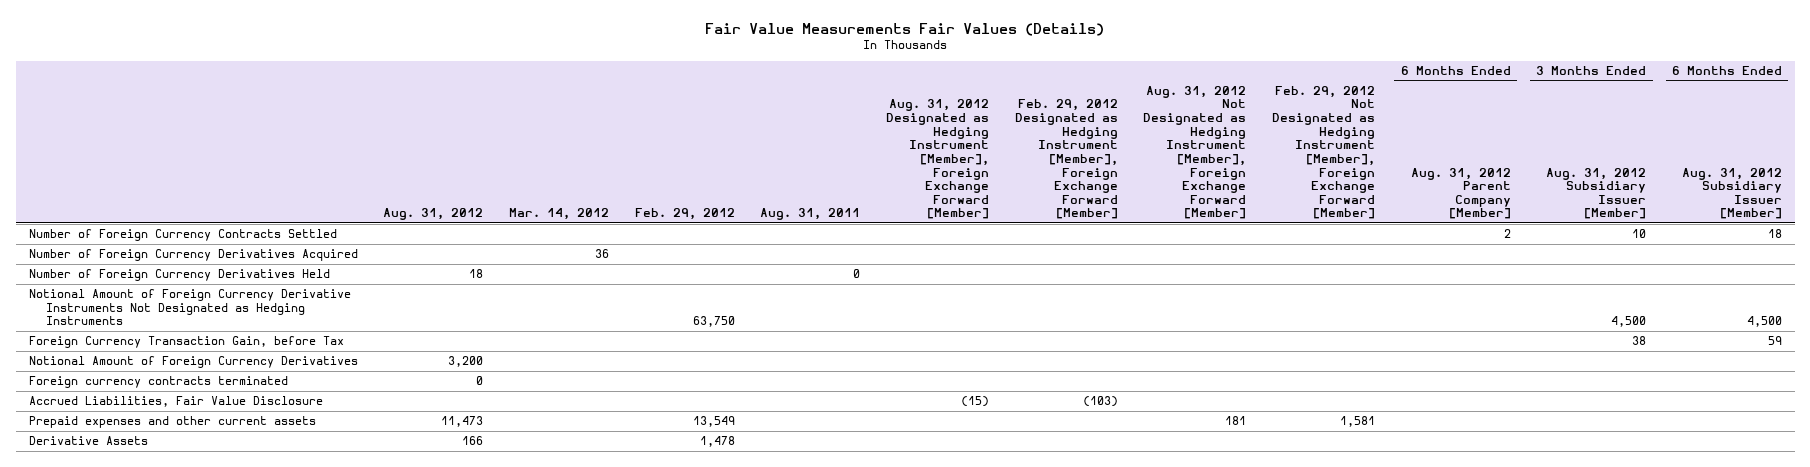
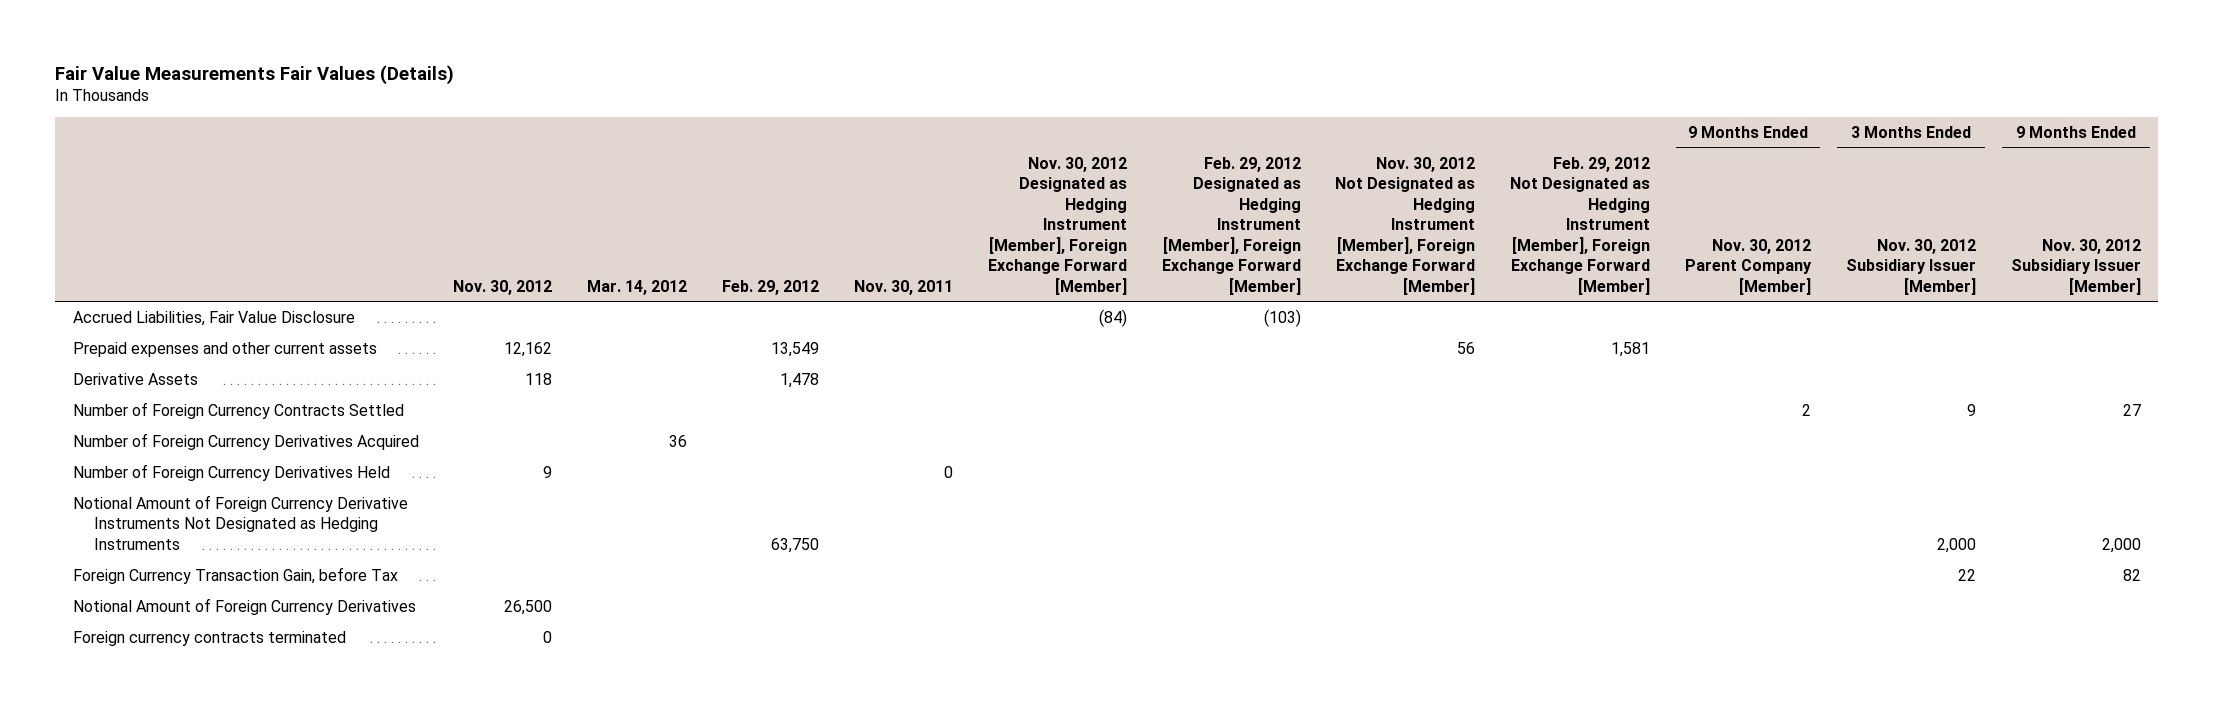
- | Aug. 31, 2012 | Mar. 14, 2012 | Feb. 29, 2012 | Aug. 31, 2011 | Aug. 31, 2012 Designated as Hedging Instrument [Member], Foreign Exchange Forward [Member] | Feb. 29, 2012 Designated as Hedging Instrument [Member], Foreign Exchange Forward [Member] | Aug. 31, 2012 Not Designated as Hedging Instrument [Member], Foreign Exchange Forward [Member] | Feb. 29, 2012 Not Designated as Hedging Instrument [Member], Foreign Exchange Forward [Member] | 6 Months Ended Aug. 31, 2012 Parent Company [Member] | 3 Months Ended Aug. 31, 2012 Subsidiary Issuer [Member] | 6 Months Ended Aug. 31, 2012 Subsidiary Issuer [Member]
+ | Nov. 30, 2012 | Mar. 14, 2012 | Feb. 29, 2012 | Nov. 30, 2011 | Nov. 30, 2012 Designated as Hedging Instrument [Member], Foreign Exchange Forward [Member] | Feb. 29, 2012 Designated as Hedging Instrument [Member], Foreign Exchange Forward [Member] | Nov. 30, 2012 Not Designated as Hedging Instrument [Member], Foreign Exchange Forward [Member] | Feb. 29, 2012 Not Designated as Hedging Instrument [Member], Foreign Exchange Forward [Member] | 9 Months Ended Nov. 30, 2012 Parent Company [Member] | 3 Months Ended Nov. 30, 2012 Subsidiary Issuer [Member] | 9 Months Ended Nov. 30, 2012 Subsidiary Issuer [Member]
moved up: Accrued Liabilities, Fair Value Disclosure | | | | | (84) | (103) | | | | |
moved up: Prepaid expenses and other current assets | 12,162 | | 13,549 | | | | 56 | 1,581 | | |
moved up: Derivative Assets | 118 | | 1,478 | | | | | | | |

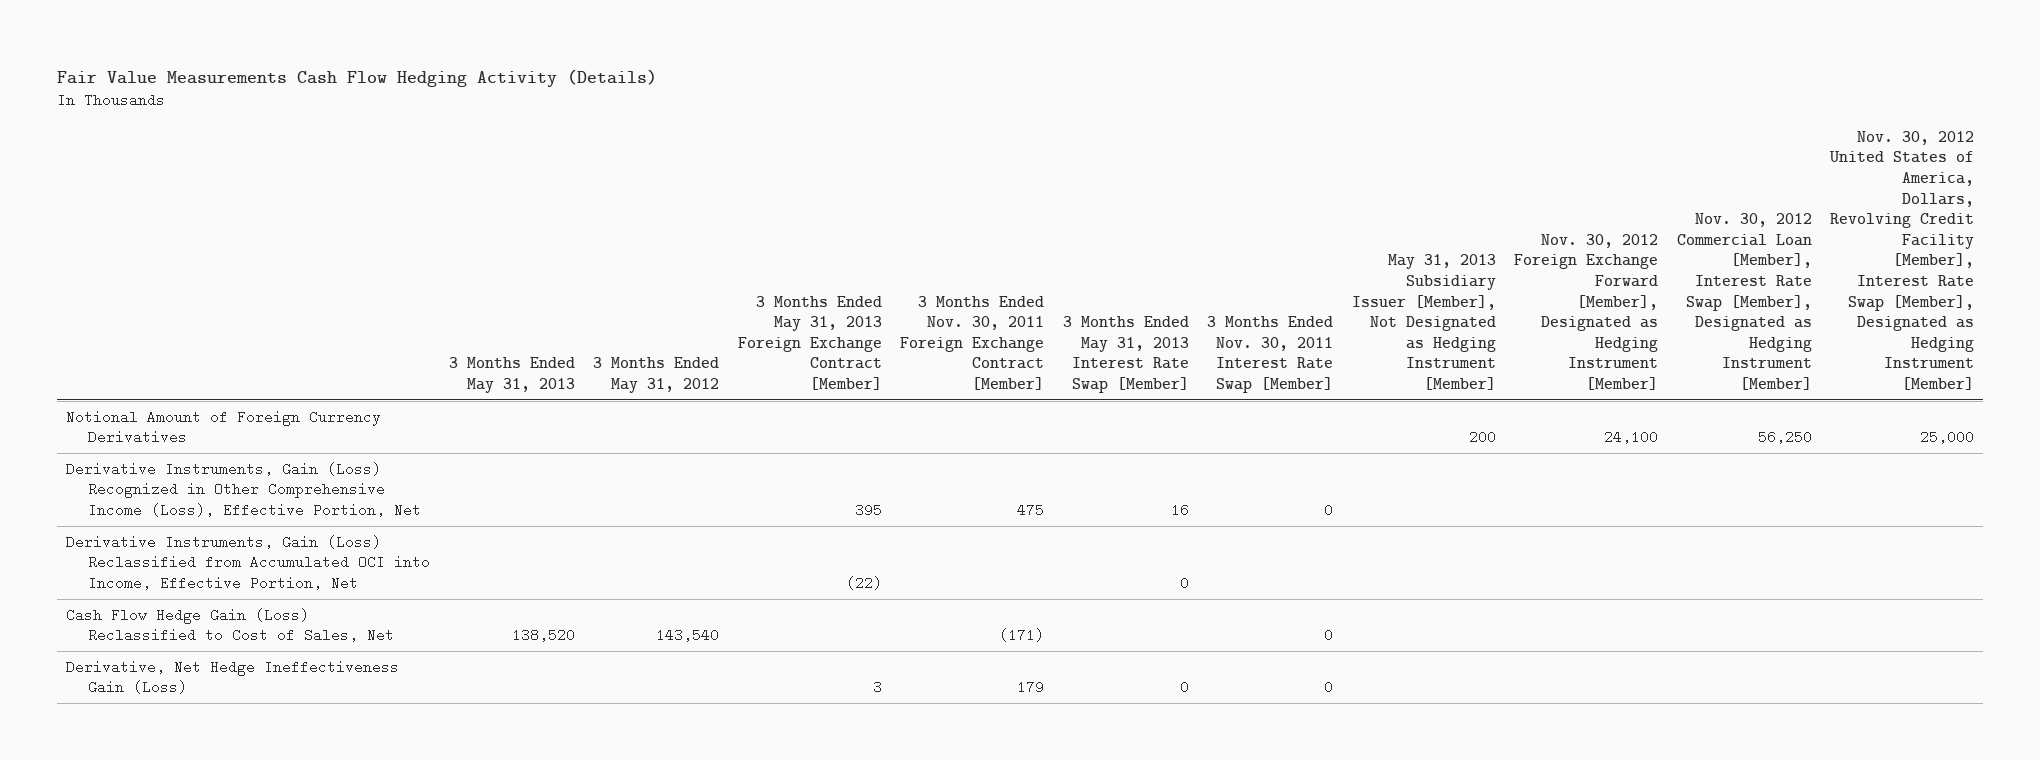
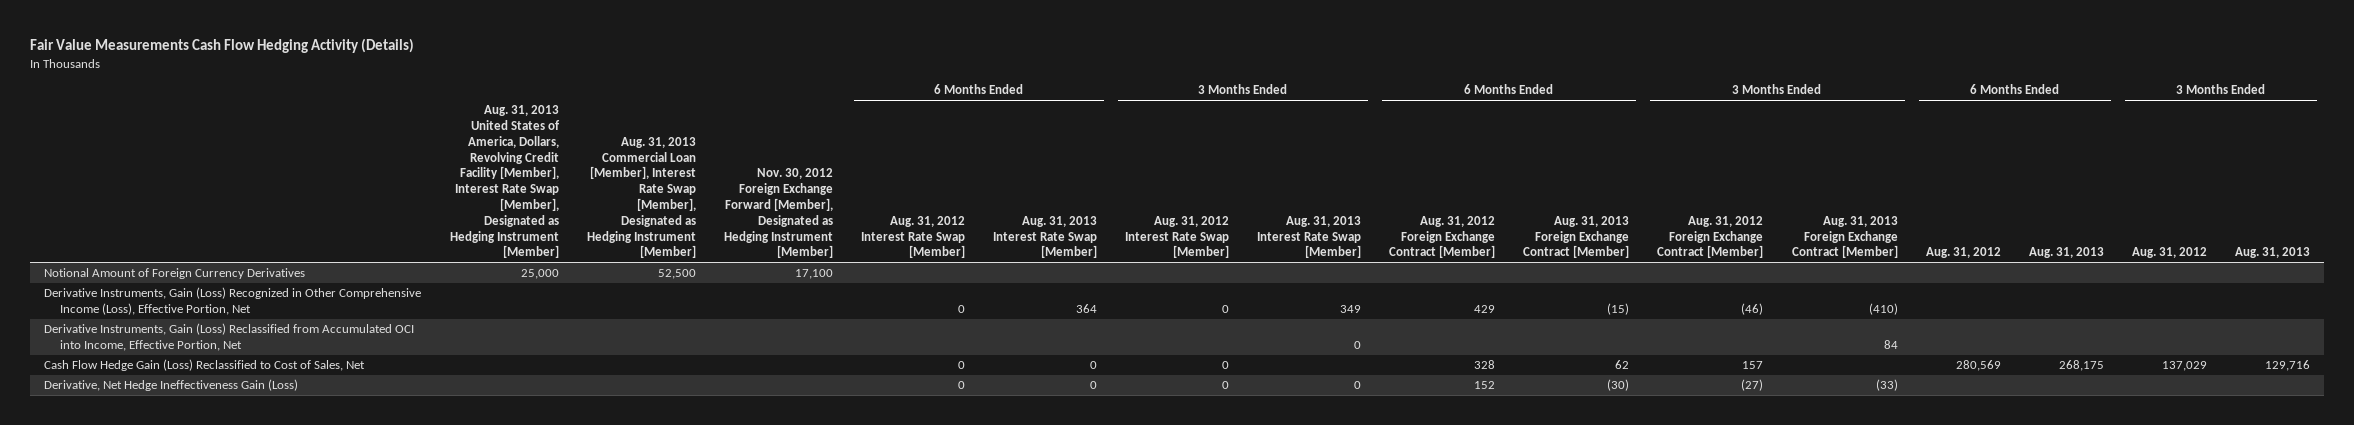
- | 3 Months Ended May 31, 2013 | 3 Months Ended May 31, 2012 | 3 Months Ended May 31, 2013 Foreign Exchange Contract [Member] | 3 Months Ended Nov. 30, 2011 Foreign Exchange Contract [Member] | 3 Months Ended May 31, 2013 Interest Rate Swap [Member] | 3 Months Ended Nov. 30, 2011 Interest Rate Swap [Member] | May 31, 2013 Subsidiary Issuer [Member], Not Designated as Hedging Instrument [Member] | Nov. 30, 2012 Foreign Exchange Forward [Member], Designated as Hedging Instrument [Member] | Nov. 30, 2012 Commercial Loan [Member], Interest Rate Swap [Member], Designated as Hedging Instrument [Member] | Nov. 30, 2012 United States of America, Dollars, Revolving Credit Facility [Member], Interest Rate Swap [Member], Designated as Hedging Instrument [Member]
+ | Aug. 31, 2013 United States of America, Dollars, Revolving Credit Facility [Member], Interest Rate Swap [Member], Designated as Hedging Instrument [Member] | Aug. 31, 2013 Commercial Loan [Member], Interest Rate Swap [Member], Designated as Hedging Instrument [Member] | Nov. 30, 2012 Foreign Exchange Forward [Member], Designated as Hedging Instrument [Member] | 6 Months Ended Aug. 31, 2012 Interest Rate Swap [Member] | 6 Months Ended Aug. 31, 2013 Interest Rate Swap [Member] | 3 Months Ended Aug. 31, 2012 Interest Rate Swap [Member] | 3 Months Ended Aug. 31, 2013 Interest Rate Swap [Member] | 6 Months Ended Aug. 31, 2012 Foreign Exchange Contract [Member] | 6 Months Ended Aug. 31, 2013 Foreign Exchange Contract [Member] | 3 Months Ended Aug. 31, 2012 Foreign Exchange Contract [Member] | 3 Months Ended Aug. 31, 2013 Foreign Exchange Contract [Member] | 6 Months Ended Aug. 31, 2012 | 6 Months Ended Aug. 31, 2013 | 3 Months Ended Aug. 31, 2012 | 3 Months Ended Aug. 31, 2013
- Notional Amount of Foreign Currency Derivatives | | | | | | | 200 | 24,100 | 56,250 | 25,000
+ Notional Amount of Foreign Currency Derivatives | 25,000 | 52,500 | 17,100 | | | | | | | | | | | |

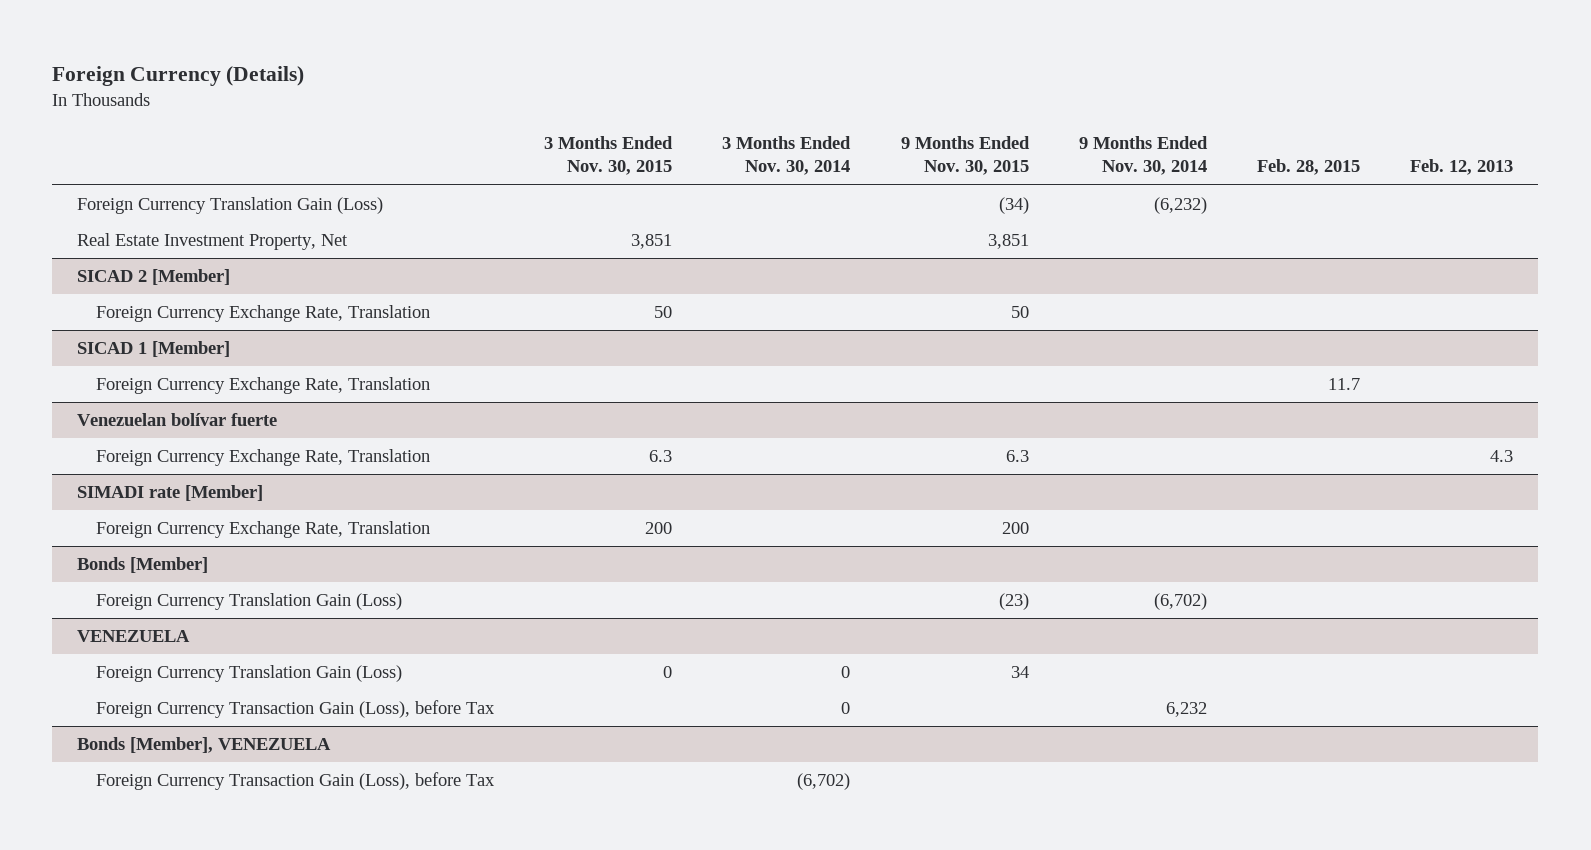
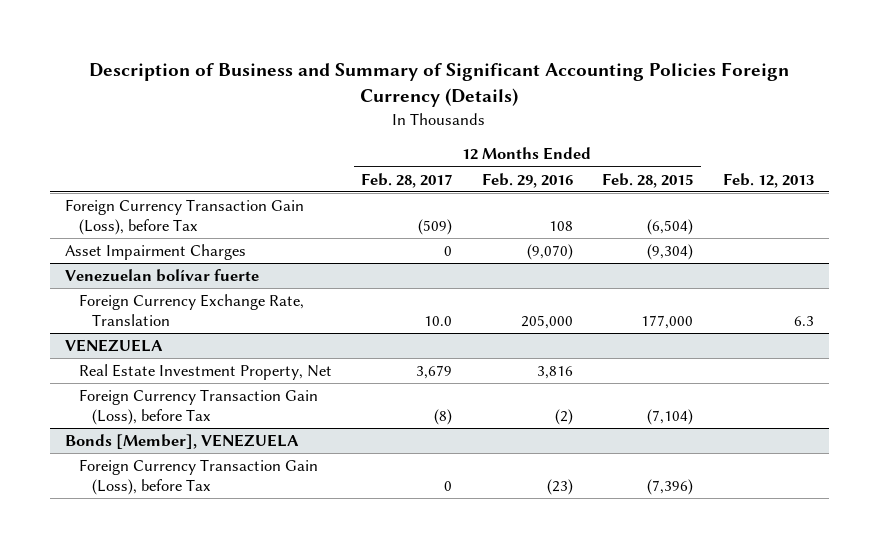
- Foreign Currency (Details)
+ Description of Business and Summary of Significant Accounting Policies Foreign Currency (Details)
- | 3 Months Ended Nov. 30, 2015 | 3 Months Ended Nov. 30, 2014 | 9 Months Ended Nov. 30, 2015 | 9 Months Ended Nov. 30, 2014 | Feb. 28, 2015 | Feb. 12, 2013
+ | 12 Months Ended Feb. 28, 2017 | 12 Months Ended Feb. 29, 2016 | 12 Months Ended Feb. 28, 2015 | Feb. 12, 2013
- Foreign Currency Translation Gain (Loss) | | | (34) | (6,232) | |
- Real Estate Investment Property, Net | 3,851 | | 3,851 | | |
- SICAD 2 [Member]
- Foreign Currency Exchange Rate, Translation | 50 | | 50 | | |
- SICAD 1 [Member]
- Foreign Currency Exchange Rate, Translation | | | | | 11.7 |
+ Foreign Currency Transaction Gain (Loss), before Tax | (509) | 108 | (6,504) |
+ Asset Impairment Charges | 0 | (9,070) | (9,304) |
@ Venezuelan bolívar fuerte
- Foreign Currency Exchange Rate, Translation | 6.3 | | 6.3 | | | 4.3
- SIMADI rate [Member]
- Foreign Currency Exchange Rate, Translation | 200 | | 200 | | |
- Bonds [Member]
- Foreign Currency Translation Gain (Loss) | | | (23) | (6,702) | |
@ Venezuelan bolívar fuerte
+ Foreign Currency Exchange Rate, Translation | 10.0 | 205,000 | 177,000 | 6.3
@ VENEZUELA
- Foreign Currency Translation Gain (Loss) | 0 | 0 | 34 | | |
+ Real Estate Investment Property, Net | 3,679 | 3,816 | |

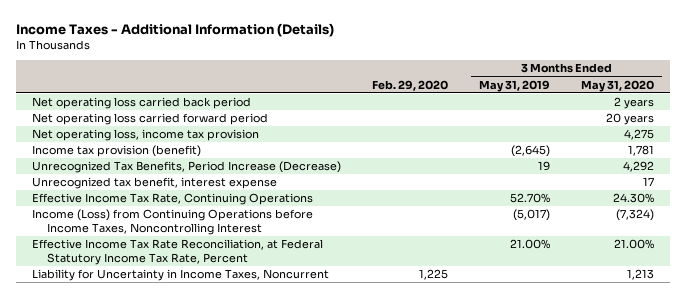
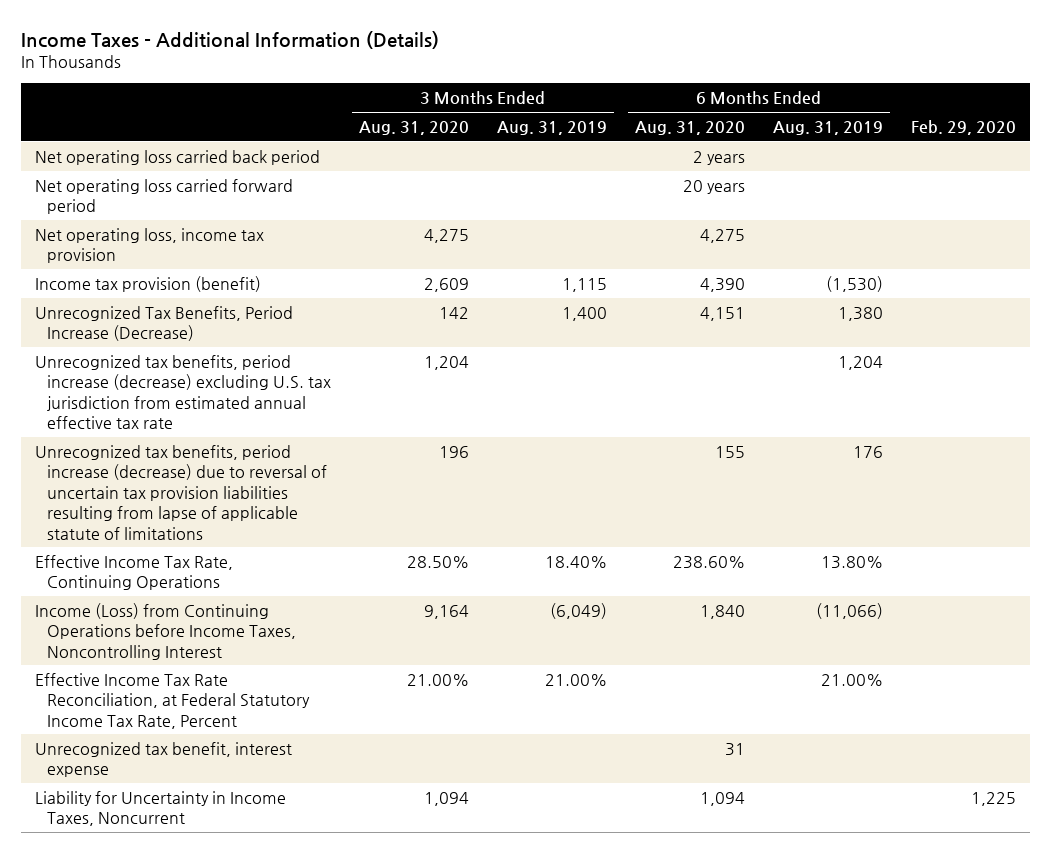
- | Feb. 29, 2020 | 3 Months Ended May 31, 2019 | 3 Months Ended May 31, 2020
+ | 3 Months Ended Aug. 31, 2020 | 3 Months Ended Aug. 31, 2019 | 6 Months Ended Aug. 31, 2020 | 6 Months Ended Aug. 31, 2019 | Feb. 29, 2020
+ Unrecognized tax benefits, period increase (decrease) excluding U.S. tax jurisdiction from estimated annual effective tax rate | 1,204 | | | 1,204 |
+ Unrecognized tax benefits, period increase (decrease) due to reversal of uncertain tax provision liabilities resulting from lapse of applicable statute of limitations | 196 | | 155 | 176 |
moved down: Unrecognized tax benefit, interest expense | | | 31 | |

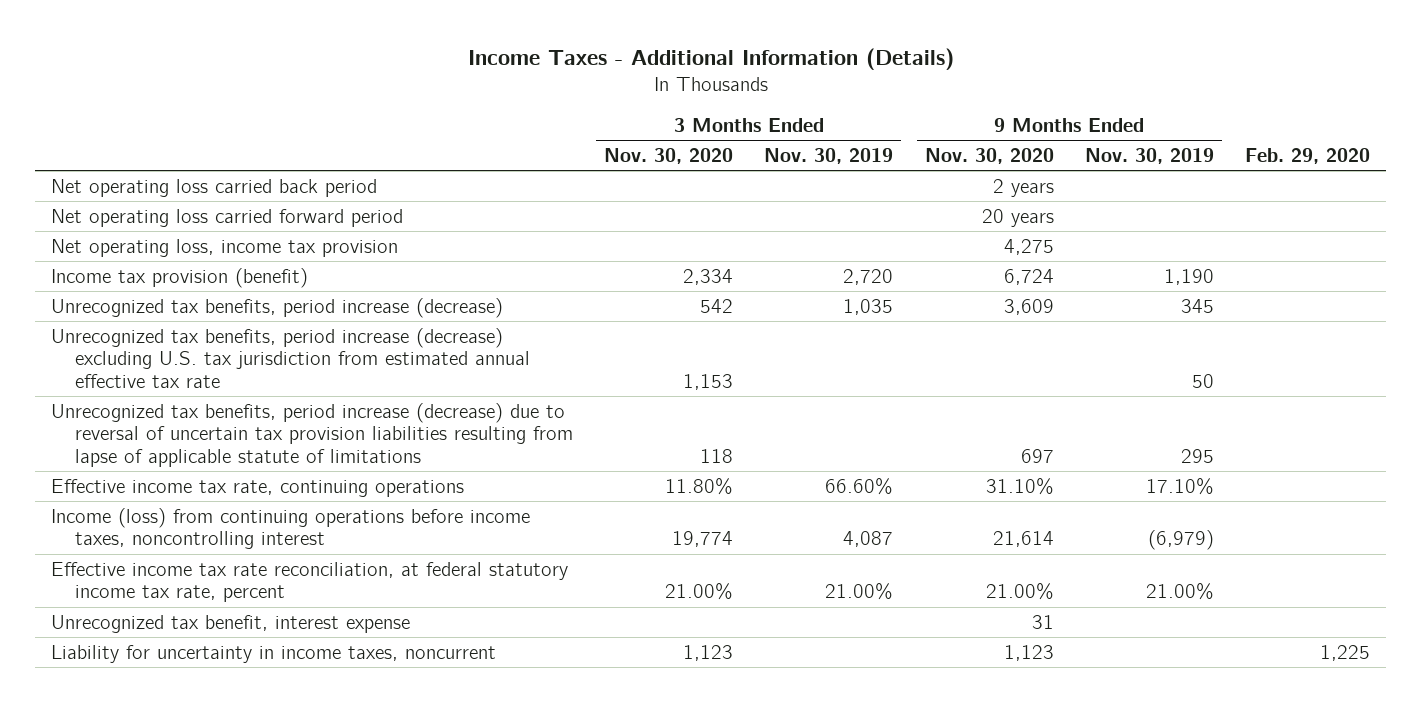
- | 3 Months Ended Aug. 31, 2020 | 3 Months Ended Aug. 31, 2019 | 6 Months Ended Aug. 31, 2020 | 6 Months Ended Aug. 31, 2019 | Feb. 29, 2020
+ | 3 Months Ended Nov. 30, 2020 | 3 Months Ended Nov. 30, 2019 | 9 Months Ended Nov. 30, 2020 | 9 Months Ended Nov. 30, 2019 | Feb. 29, 2020
- Unrecognized Tax Benefits, Period Increase (Decrease) | 142 | 1,400 | 4,151 | 1,380 |
+ Unrecognized tax benefits, period increase (decrease) | 542 | 1,035 | 3,609 | 345 |
- Effective Income Tax Rate, Continuing Operations | 28.50% | 18.40% | 238.60% | 13.80% |
- Income (Loss) from Continuing Operations before Income Taxes, Noncontrolling Interest | 9,164 | (6,049) | 1,840 | (11,066) |
- Effective Income Tax Rate Reconciliation, at Federal Statutory Income Tax Rate, Percent | 21.00% | 21.00% | | 21.00% |
+ Effective income tax rate, continuing operations | 11.80% | 66.60% | 31.10% | 17.10% |
+ Income (loss) from continuing operations before income taxes, noncontrolling interest | 19,774 | 4,087 | 21,614 | (6,979) |
+ Effective income tax rate reconciliation, at federal statutory income tax rate, percent | 21.00% | 21.00% | 21.00% | 21.00% |
- Liability for Uncertainty in Income Taxes, Noncurrent | 1,094 | | 1,094 | | 1,225
+ Liability for uncertainty in income taxes, noncurrent | 1,123 | | 1,123 | | 1,225

